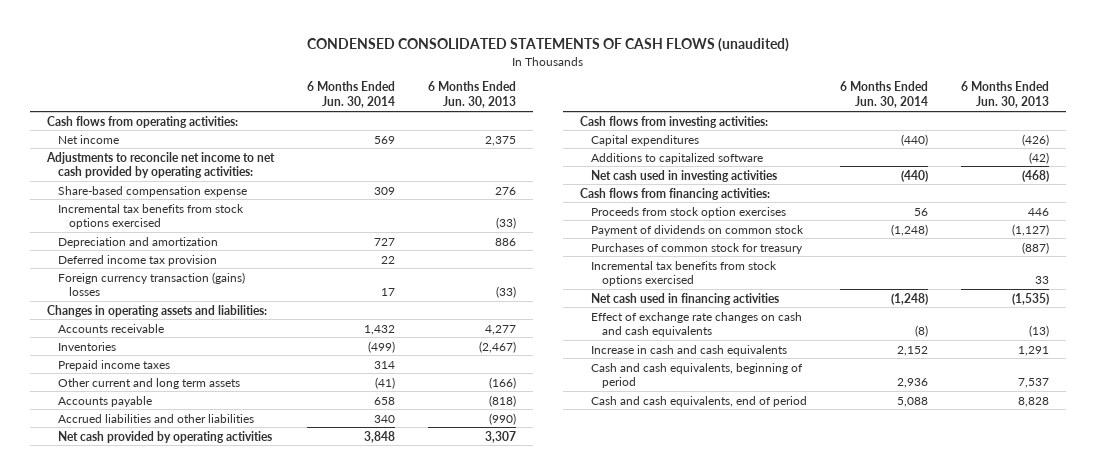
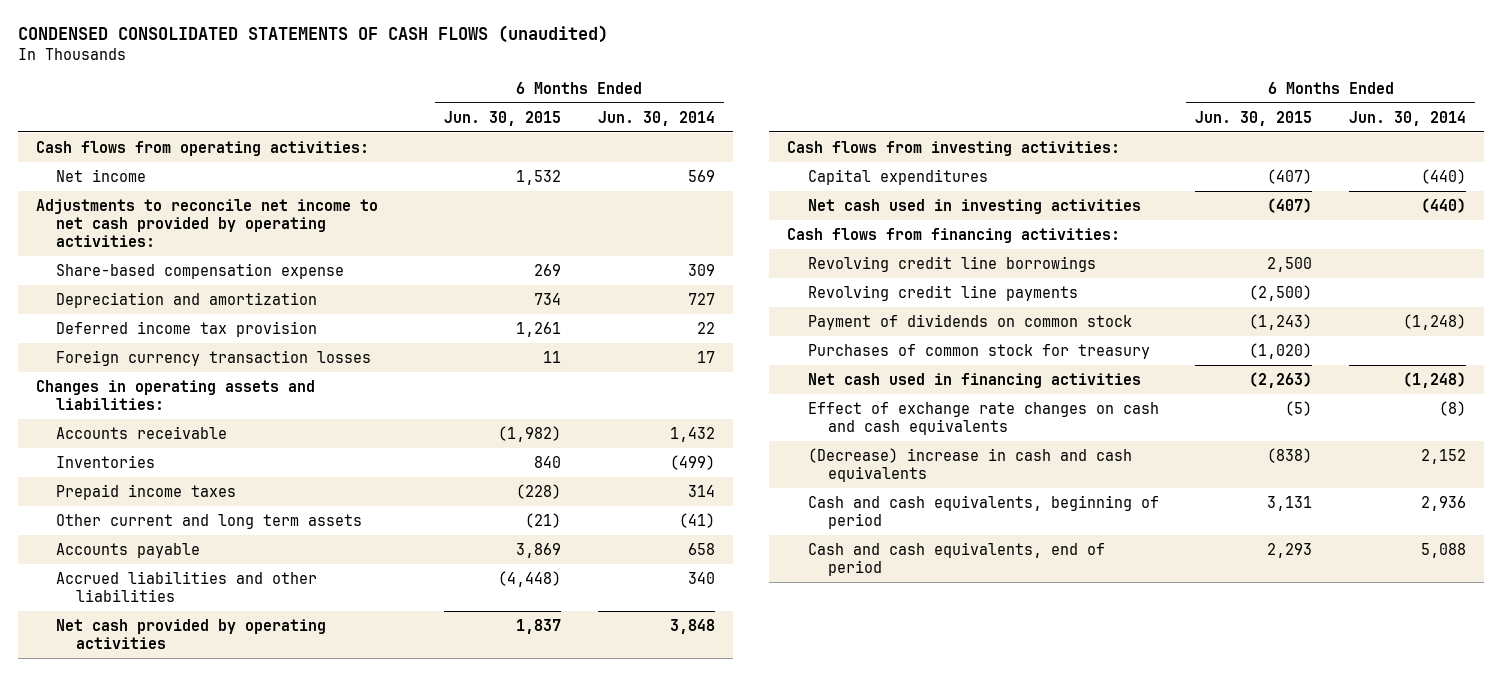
- | 6 Months Ended Jun. 30, 2014 | 6 Months Ended Jun. 30, 2013
+ | 6 Months Ended Jun. 30, 2015 | 6 Months Ended Jun. 30, 2014
- Incremental tax benefits from stock options exercised | | (33)
- Foreign currency transaction (gains) losses | 17 | (33)
+ Foreign currency transaction losses | 11 | 17
- Additions to capitalized software | | (42)
- Proceeds from stock option exercises | 56 | 446
+ Revolving credit line borrowings | 2,500 |
+ Revolving credit line payments | (2,500) |
- Incremental tax benefits from stock options exercised | | 33
- Increase in cash and cash equivalents | 2,152 | 1,291
+ (Decrease) increase in cash and cash equivalents | (838) | 2,152

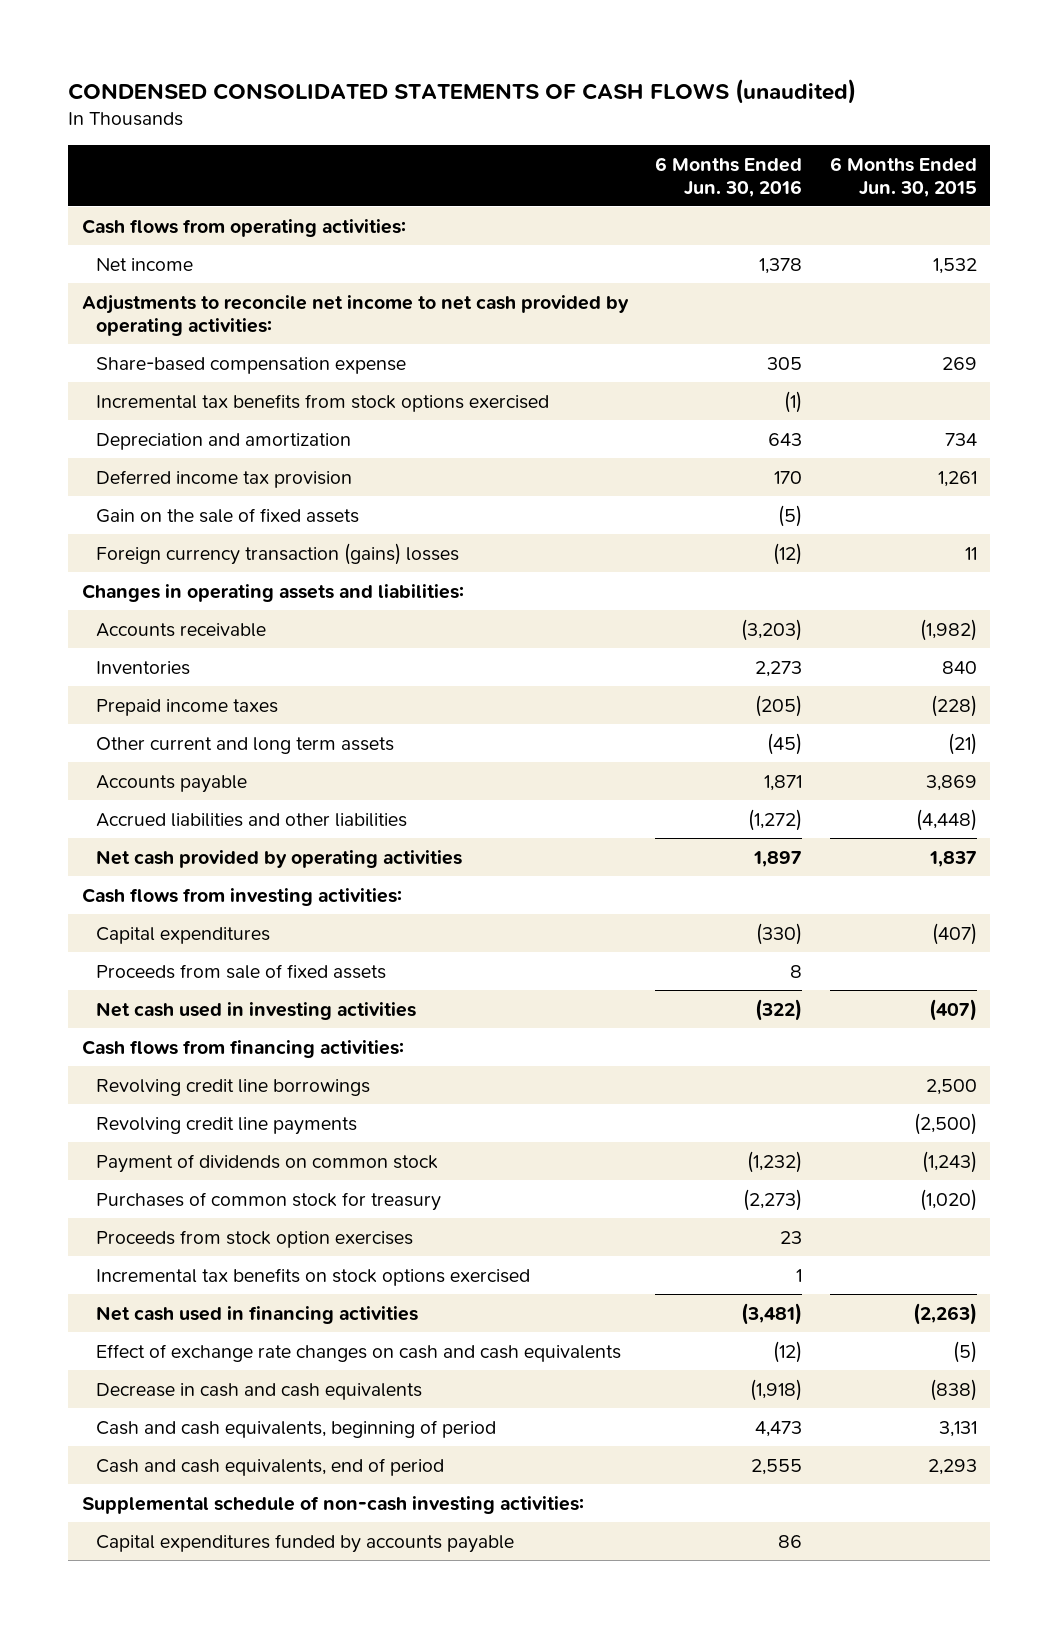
- | 6 Months Ended Jun. 30, 2015 | 6 Months Ended Jun. 30, 2014
+ | 6 Months Ended Jun. 30, 2016 | 6 Months Ended Jun. 30, 2015
+ Incremental tax benefits from stock options exercised | (1) |
- Foreign currency transaction losses | 11 | 17
+ Gain on the sale of fixed assets | (5) |
+ Foreign currency transaction (gains) losses | (12) | 11
+ Proceeds from sale of fixed assets | 8 |
+ Proceeds from stock option exercises | 23 |
+ Incremental tax benefits on stock options exercised | 1 |
- (Decrease) increase in cash and cash equivalents | (838) | 2,152
+ Decrease in cash and cash equivalents | (1,918) | (838)
+ Supplemental schedule of non-cash investing activities:
+ Capital expenditures funded by accounts payable | 86 |

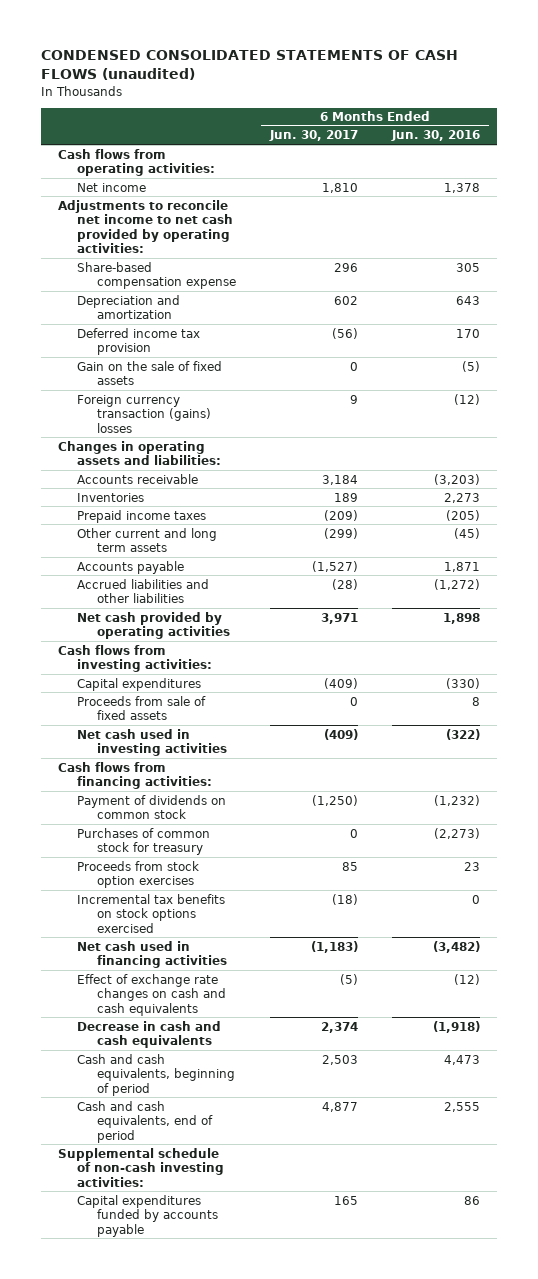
- | 6 Months Ended Jun. 30, 2016 | 6 Months Ended Jun. 30, 2015
+ | 6 Months Ended Jun. 30, 2017 | 6 Months Ended Jun. 30, 2016
- Incremental tax benefits from stock options exercised | (1) |
- Net cash provided by operating activities | 1,897 | 1,837
+ Net cash provided by operating activities | 3,971 | 1,898
- Revolving credit line borrowings | | 2,500
- Revolving credit line payments | | (2,500)
- Incremental tax benefits on stock options exercised | 1 |
- Net cash used in financing activities | (3,481) | (2,263)
+ Incremental tax benefits on stock options exercised | (18) | 0
+ Net cash used in financing activities | (1,183) | (3,482)

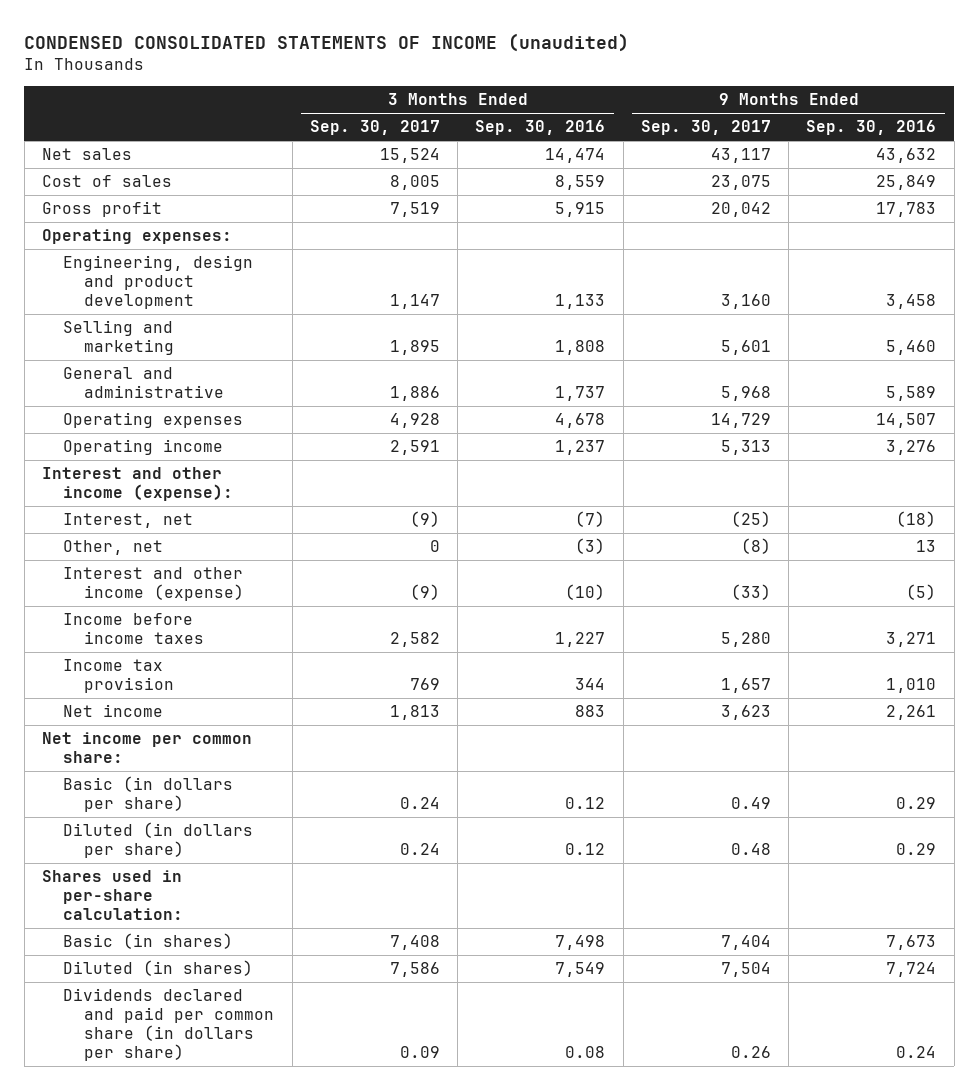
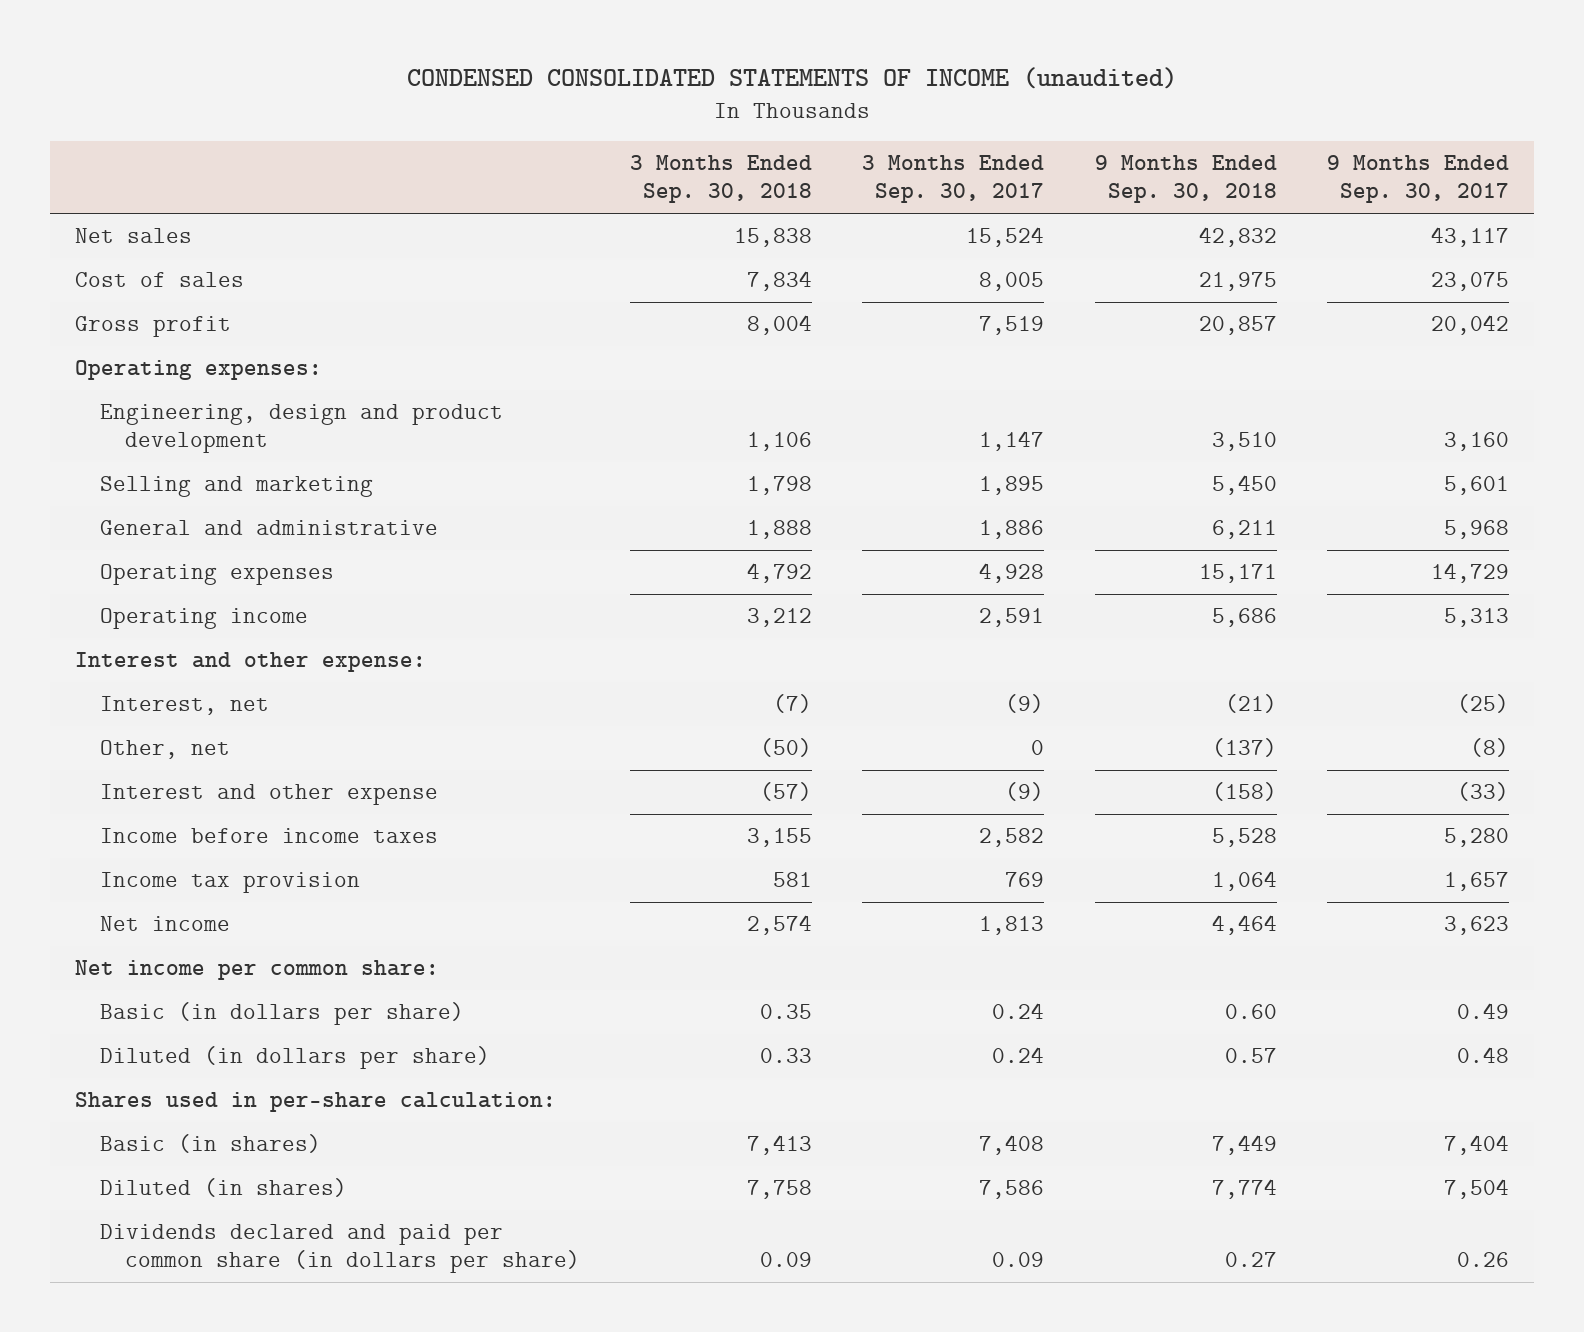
- | 3 Months Ended Sep. 30, 2017 | 3 Months Ended Sep. 30, 2016 | 9 Months Ended Sep. 30, 2017 | 9 Months Ended Sep. 30, 2016
+ | 3 Months Ended Sep. 30, 2018 | 3 Months Ended Sep. 30, 2017 | 9 Months Ended Sep. 30, 2018 | 9 Months Ended Sep. 30, 2017
- Interest and other income (expense):
+ Interest and other expense:
- Interest and other income (expense) | (9) | (10) | (33) | (5)
+ Interest and other expense | (57) | (9) | (158) | (33)

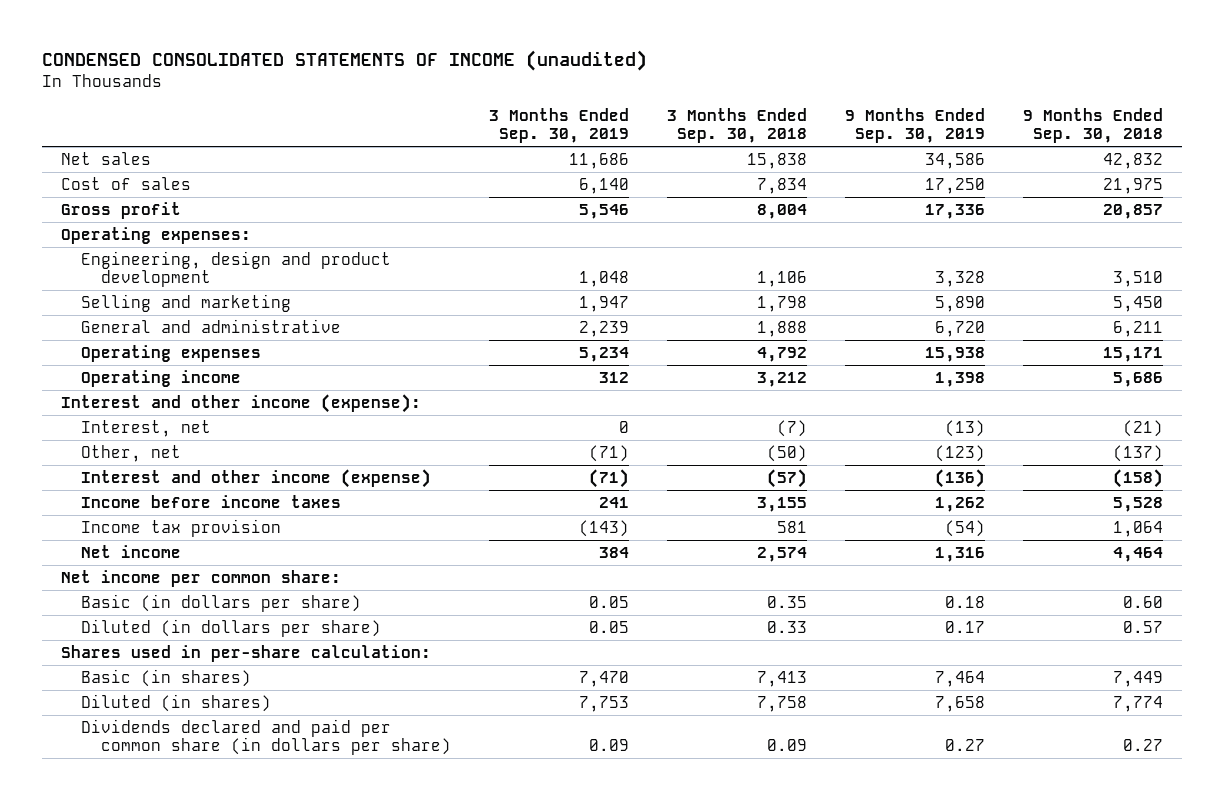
- | 3 Months Ended Sep. 30, 2018 | 3 Months Ended Sep. 30, 2017 | 9 Months Ended Sep. 30, 2018 | 9 Months Ended Sep. 30, 2017
+ | 3 Months Ended Sep. 30, 2019 | 3 Months Ended Sep. 30, 2018 | 9 Months Ended Sep. 30, 2019 | 9 Months Ended Sep. 30, 2018
- Interest and other expense:
+ Interest and other income (expense):
- Interest and other expense | (57) | (9) | (158) | (33)
+ Interest and other income (expense) | (71) | (57) | (136) | (158)

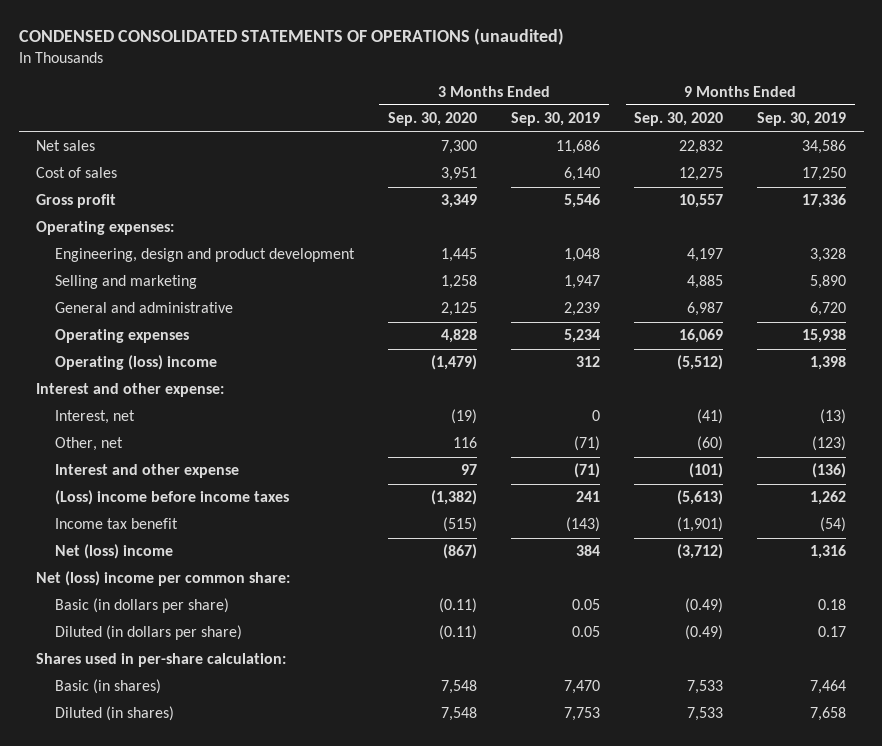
- CONDENSED CONSOLIDATED STATEMENTS OF INCOME (unaudited)
+ CONDENSED CONSOLIDATED STATEMENTS OF OPERATIONS (unaudited)
- | 3 Months Ended Sep. 30, 2019 | 3 Months Ended Sep. 30, 2018 | 9 Months Ended Sep. 30, 2019 | 9 Months Ended Sep. 30, 2018
+ | 3 Months Ended Sep. 30, 2020 | 3 Months Ended Sep. 30, 2019 | 9 Months Ended Sep. 30, 2020 | 9 Months Ended Sep. 30, 2019
- Operating income | 312 | 3,212 | 1,398 | 5,686
- Interest and other income (expense):
+ Operating (loss) income | (1,479) | 312 | (5,512) | 1,398
+ Interest and other expense:
- Interest and other income (expense) | (71) | (57) | (136) | (158)
- Income before income taxes | 241 | 3,155 | 1,262 | 5,528
- Income tax provision | (143) | 581 | (54) | 1,064
- Net income | 384 | 2,574 | 1,316 | 4,464
- Net income per common share:
+ Interest and other expense | 97 | (71) | (101) | (136)
+ (Loss) income before income taxes | (1,382) | 241 | (5,613) | 1,262
+ Income tax benefit | (515) | (143) | (1,901) | (54)
+ Net (loss) income | (867) | 384 | (3,712) | 1,316
+ Net (loss) income per common share:
- Dividends declared and paid per common share (in dollars per share) | 0.09 | 0.09 | 0.27 | 0.27

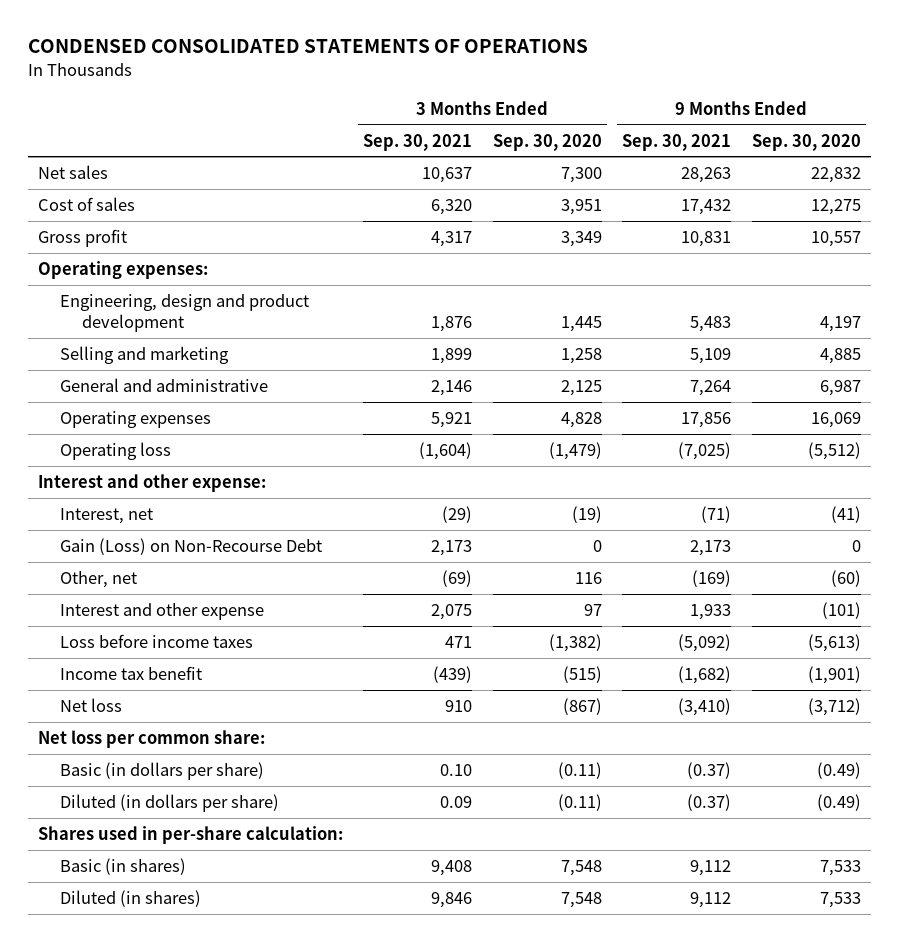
- CONDENSED CONSOLIDATED STATEMENTS OF OPERATIONS (unaudited)
+ CONDENSED CONSOLIDATED STATEMENTS OF OPERATIONS
- | 3 Months Ended Sep. 30, 2020 | 3 Months Ended Sep. 30, 2019 | 9 Months Ended Sep. 30, 2020 | 9 Months Ended Sep. 30, 2019
+ | 3 Months Ended Sep. 30, 2021 | 3 Months Ended Sep. 30, 2020 | 9 Months Ended Sep. 30, 2021 | 9 Months Ended Sep. 30, 2020
- Operating (loss) income | (1,479) | 312 | (5,512) | 1,398
+ Operating loss | (1,604) | (1,479) | (7,025) | (5,512)
+ Gain (Loss) on Non-Recourse Debt | 2,173 | 0 | 2,173 | 0
- (Loss) income before income taxes | (1,382) | 241 | (5,613) | 1,262
+ Loss before income taxes | 471 | (1,382) | (5,092) | (5,613)
- Net (loss) income | (867) | 384 | (3,712) | 1,316
- Net (loss) income per common share:
+ Net loss | 910 | (867) | (3,410) | (3,712)
+ Net loss per common share:

